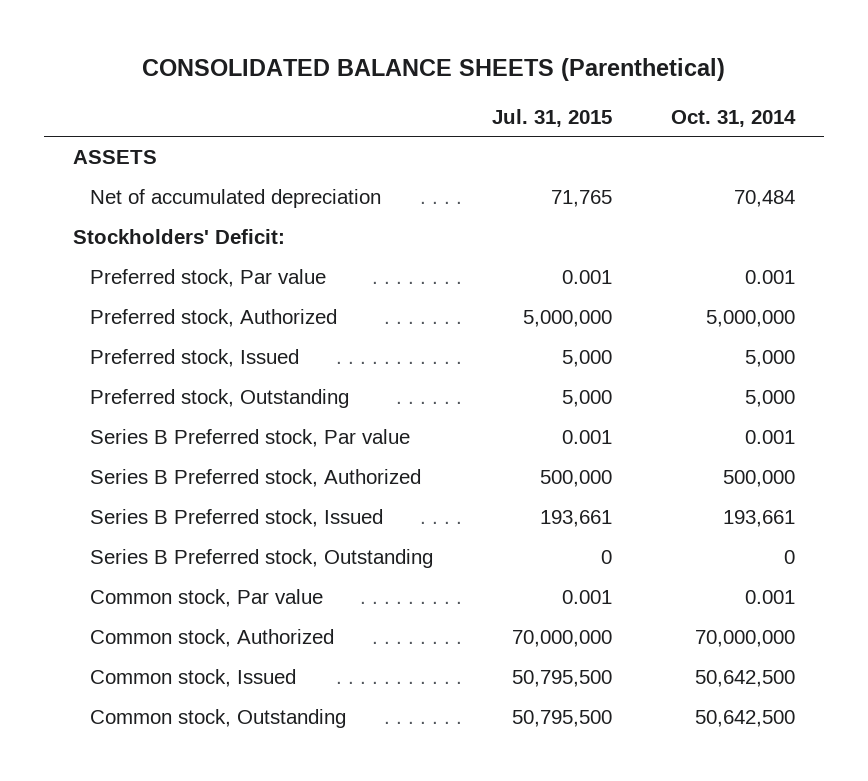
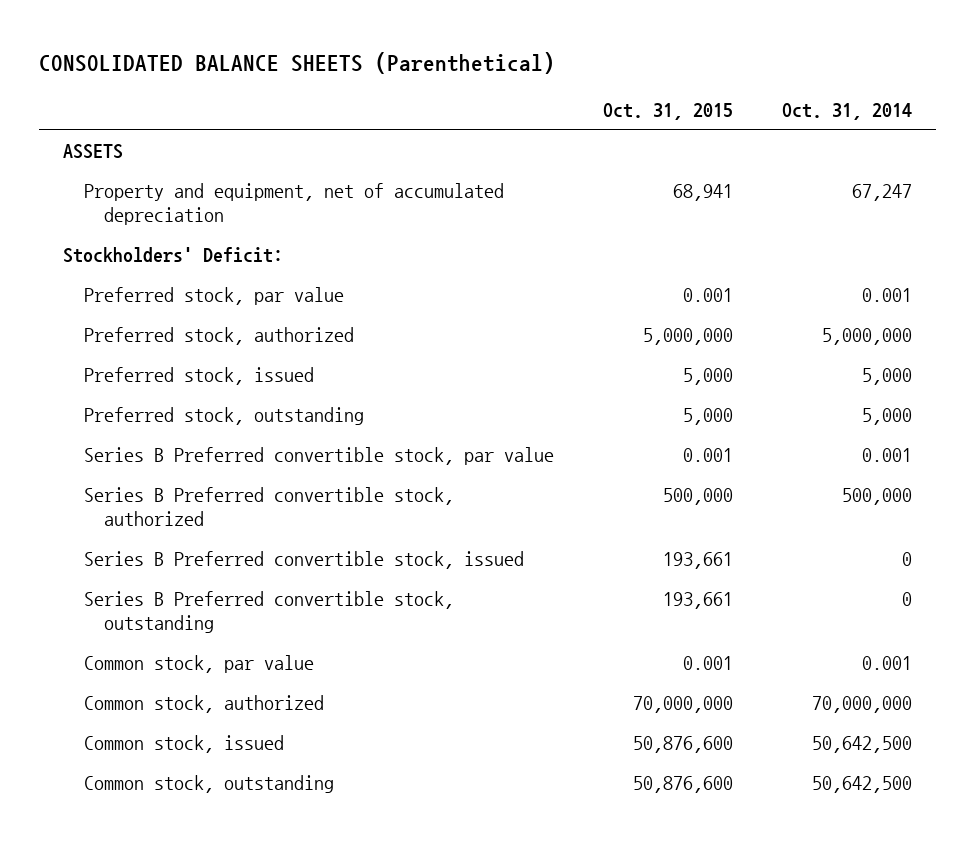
- | Jul. 31, 2015 | Oct. 31, 2014
+ | Oct. 31, 2015 | Oct. 31, 2014
- Net of accumulated depreciation | 71,765 | 70,484
+ Property and equipment, net of accumulated depreciation | 68,941 | 67,247
- Preferred stock, Par value | 0.001 | 0.001
- Preferred stock, Authorized | 5,000,000 | 5,000,000
- Preferred stock, Issued | 5,000 | 5,000
- Preferred stock, Outstanding | 5,000 | 5,000
- Series B Preferred stock, Par value | 0.001 | 0.001
- Series B Preferred stock, Authorized | 500,000 | 500,000
- Series B Preferred stock, Issued | 193,661 | 193,661
- Series B Preferred stock, Outstanding | 0 | 0
- Common stock, Par value | 0.001 | 0.001
- Common stock, Authorized | 70,000,000 | 70,000,000
- Common stock, Issued | 50,795,500 | 50,642,500
- Common stock, Outstanding | 50,795,500 | 50,642,500
+ Preferred stock, par value | 0.001 | 0.001
+ Preferred stock, authorized | 5,000,000 | 5,000,000
+ Preferred stock, issued | 5,000 | 5,000
+ Preferred stock, outstanding | 5,000 | 5,000
+ Series B Preferred convertible stock, par value | 0.001 | 0.001
+ Series B Preferred convertible stock, authorized | 500,000 | 500,000
+ Series B Preferred convertible stock, issued | 193,661 | 0
+ Series B Preferred convertible stock, outstanding | 193,661 | 0
+ Common stock, par value | 0.001 | 0.001
+ Common stock, authorized | 70,000,000 | 70,000,000
+ Common stock, issued | 50,876,600 | 50,642,500
+ Common stock, outstanding | 50,876,600 | 50,642,500

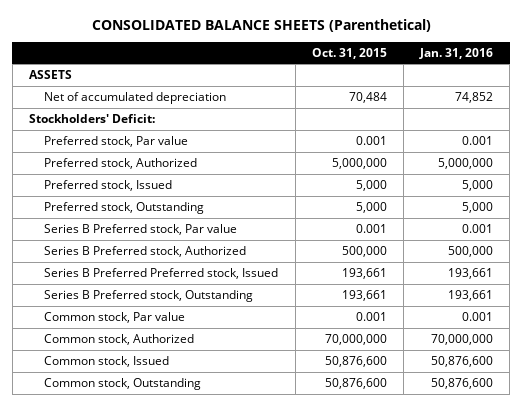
- | Oct. 31, 2015 | Oct. 31, 2014
+ | Oct. 31, 2015 | Jan. 31, 2016
- Property and equipment, net of accumulated depreciation | 68,941 | 67,247
+ Net of accumulated depreciation | 70,484 | 74,852
- Preferred stock, par value | 0.001 | 0.001
- Preferred stock, authorized | 5,000,000 | 5,000,000
- Preferred stock, issued | 5,000 | 5,000
- Preferred stock, outstanding | 5,000 | 5,000
- Series B Preferred convertible stock, par value | 0.001 | 0.001
- Series B Preferred convertible stock, authorized | 500,000 | 500,000
- Series B Preferred convertible stock, issued | 193,661 | 0
- Series B Preferred convertible stock, outstanding | 193,661 | 0
- Common stock, par value | 0.001 | 0.001
- Common stock, authorized | 70,000,000 | 70,000,000
- Common stock, issued | 50,876,600 | 50,642,500
- Common stock, outstanding | 50,876,600 | 50,642,500
+ Preferred stock, Par value | 0.001 | 0.001
+ Preferred stock, Authorized | 5,000,000 | 5,000,000
+ Preferred stock, Issued | 5,000 | 5,000
+ Preferred stock, Outstanding | 5,000 | 5,000
+ Series B Preferred stock, Par value | 0.001 | 0.001
+ Series B Preferred stock, Authorized | 500,000 | 500,000
+ Series B Preferred Preferred stock, Issued | 193,661 | 193,661
+ Series B Preferred stock, Outstanding | 193,661 | 193,661
+ Common stock, Par value | 0.001 | 0.001
+ Common stock, Authorized | 70,000,000 | 70,000,000
+ Common stock, Issued | 50,876,600 | 50,876,600
+ Common stock, Outstanding | 50,876,600 | 50,876,600

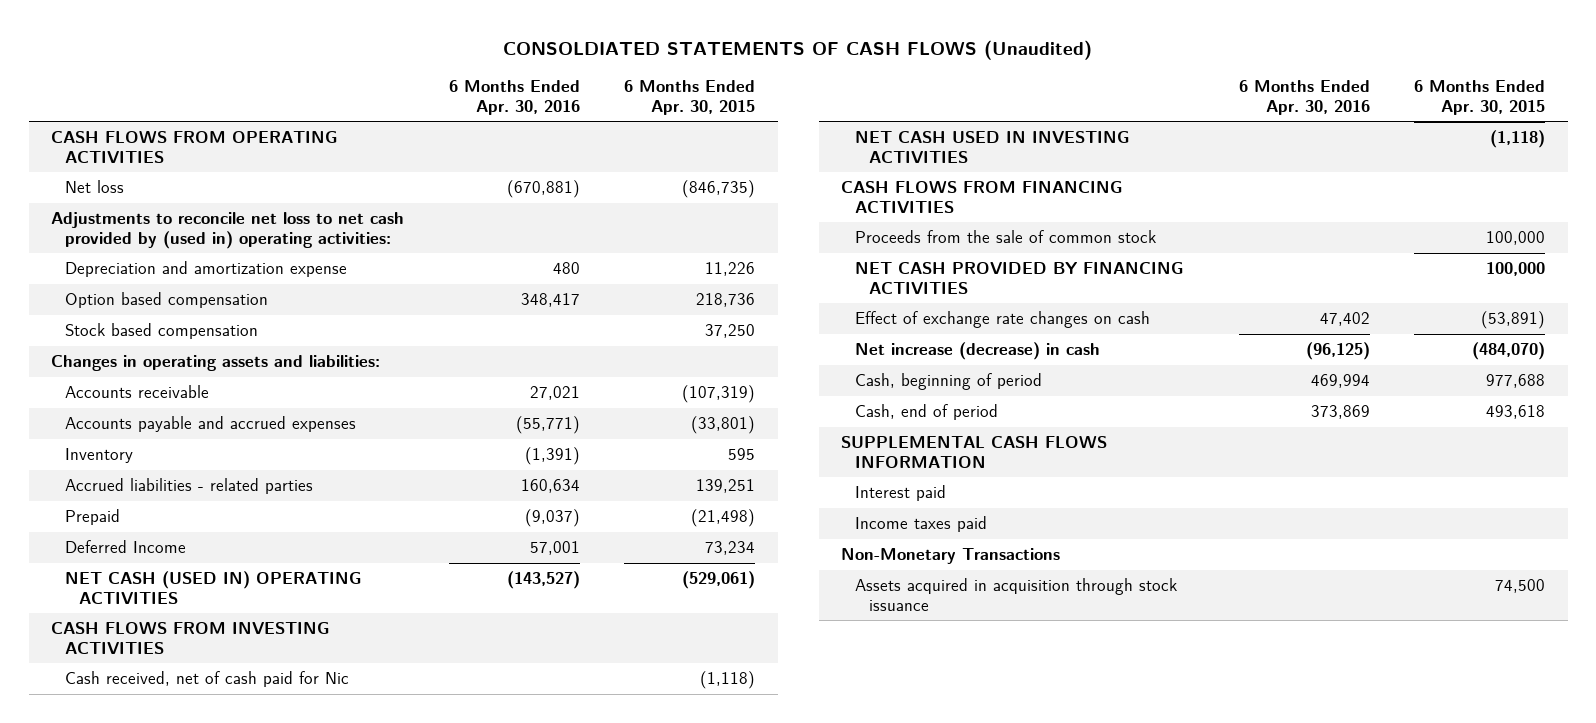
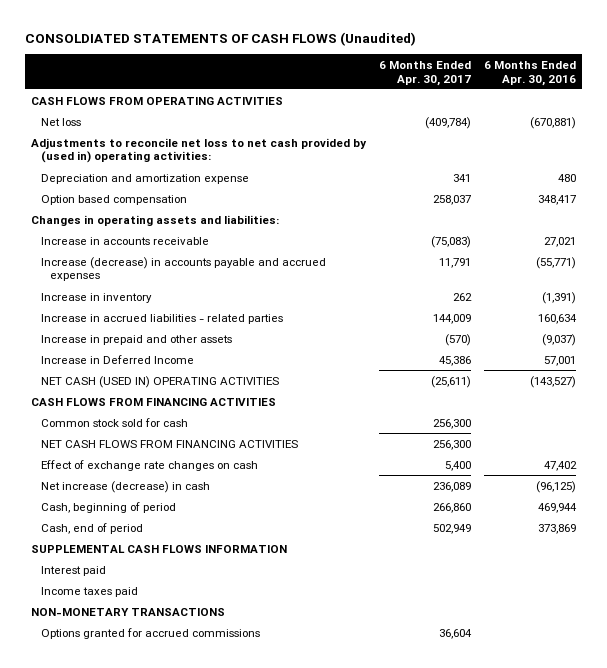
- | 6 Months Ended Apr. 30, 2016 | 6 Months Ended Apr. 30, 2015
+ | 6 Months Ended Apr. 30, 2017 | 6 Months Ended Apr. 30, 2016
- Stock based compensation | | 37,250
- Accounts receivable | 27,021 | (107,319)
- Accounts payable and accrued expenses | (55,771) | (33,801)
- Inventory | (1,391) | 595
- Accrued liabilities - related parties | 160,634 | 139,251
- Prepaid | (9,037) | (21,498)
- Deferred Income | 57,001 | 73,234
+ Increase in accounts receivable | (75,083) | 27,021
+ Increase (decrease) in accounts payable and accrued expenses | 11,791 | (55,771)
+ Increase in inventory | 262 | (1,391)
+ Increase in accrued liabilities - related parties | 144,009 | 160,634
+ Increase in prepaid and other assets | (570) | (9,037)
+ Increase in Deferred Income | 45,386 | 57,001
- CASH FLOWS FROM INVESTING ACTIVITIES
- Cash received, net of cash paid for Nic | | (1,118)
- NET CASH USED IN INVESTING ACTIVITIES | | (1,118)
- Proceeds from the sale of common stock | | 100,000
- NET CASH PROVIDED BY FINANCING ACTIVITIES | | 100,000
+ Common stock sold for cash | 256,300 |
+ NET CASH FLOWS FROM FINANCING ACTIVITIES | 256,300 |
- Cash, beginning of period | 469,994 | 977,688
+ Cash, beginning of period | 266,860 | 469,944
- Non-Monetary Transactions
- Assets acquired in acquisition through stock issuance | | 74,500
+ NON-MONETARY TRANSACTIONS
+ Options granted for accrued commissions | 36,604 |

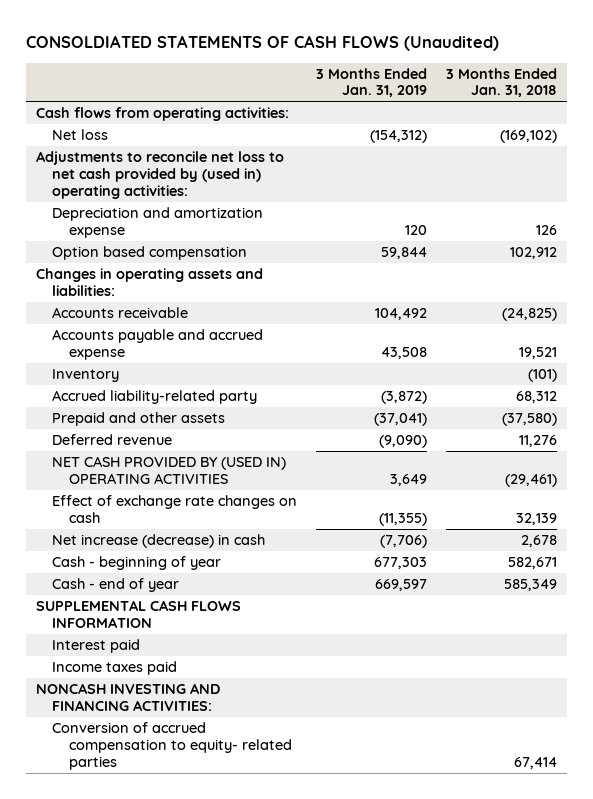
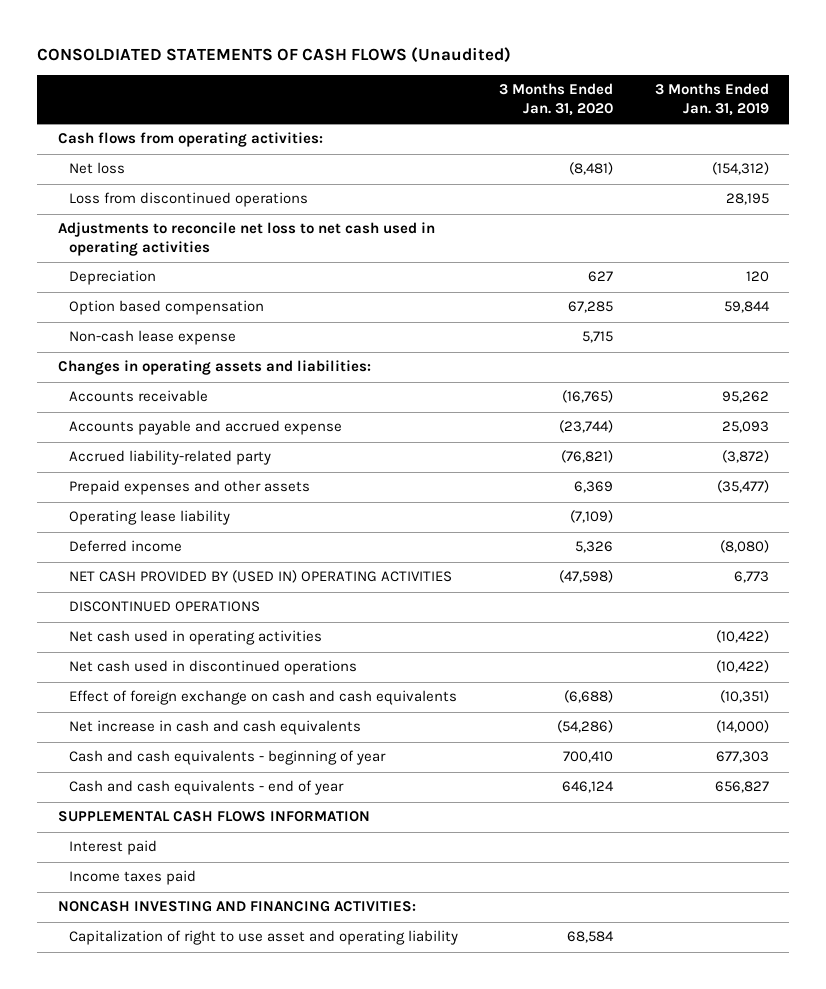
- | 3 Months Ended Jan. 31, 2019 | 3 Months Ended Jan. 31, 2018
+ | 3 Months Ended Jan. 31, 2020 | 3 Months Ended Jan. 31, 2019
- Adjustments to reconcile net loss to net cash provided by (used in) operating activities:
- Depreciation and amortization expense | 120 | 126
+ Loss from discontinued operations | | 28,195
+ Adjustments to reconcile net loss to net cash used in operating activities
+ Depreciation | 627 | 120
+ Non-cash lease expense | 5,715 |
- Accounts receivable | 104,492 | (24,825)
- Accounts payable and accrued expense | 43,508 | 19,521
- Inventory | | (101)
+ Accounts receivable | (16,765) | 95,262
+ Accounts payable and accrued expense | (23,744) | 25,093
- Prepaid and other assets | (37,041) | (37,580)
- Deferred revenue | (9,090) | 11,276
- NET CASH PROVIDED BY (USED IN) OPERATING ACTIVITIES | 3,649 | (29,461)
- Effect of exchange rate changes on cash | (11,355) | 32,139
- Net increase (decrease) in cash | (7,706) | 2,678
- Cash - beginning of year | 677,303 | 582,671
- Cash - end of year | 669,597 | 585,349
+ Prepaid expenses and other assets | 6,369 | (35,477)
+ Operating lease liability | (7,109) |
+ Deferred income | 5,326 | (8,080)
+ NET CASH PROVIDED BY (USED IN) OPERATING ACTIVITIES | (47,598) | 6,773
+ DISCONTINUED OPERATIONS
+ Net cash used in operating activities | | (10,422)
+ Net cash used in discontinued operations | | (10,422)
+ Effect of foreign exchange on cash and cash equivalents | (6,688) | (10,351)
+ Net increase in cash and cash equivalents | (54,286) | (14,000)
+ Cash and cash equivalents - beginning of year | 700,410 | 677,303
+ Cash and cash equivalents - end of year | 646,124 | 656,827
- Conversion of accrued compensation to equity- related parties | | 67,414
+ Capitalization of right to use asset and operating liability | 68,584 |

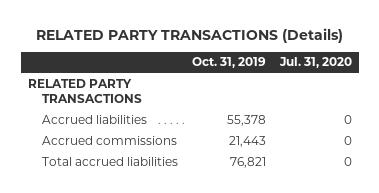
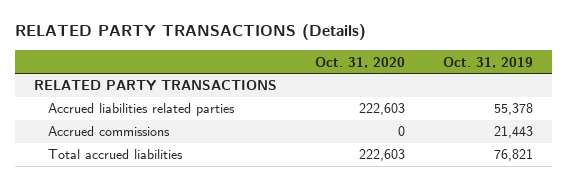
- | Oct. 31, 2019 | Jul. 31, 2020
+ | Oct. 31, 2020 | Oct. 31, 2019
- Accrued liabilities | 55,378 | 0
+ Accrued liabilities related parties | 222,603 | 55,378

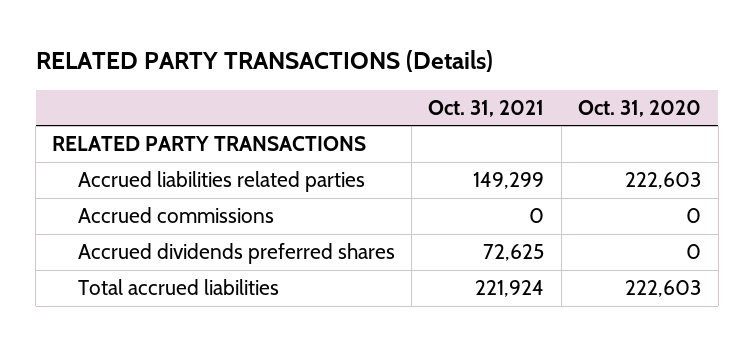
- | Oct. 31, 2020 | Oct. 31, 2019
+ | Oct. 31, 2021 | Oct. 31, 2020
+ Accrued dividends preferred shares | 72,625 | 0

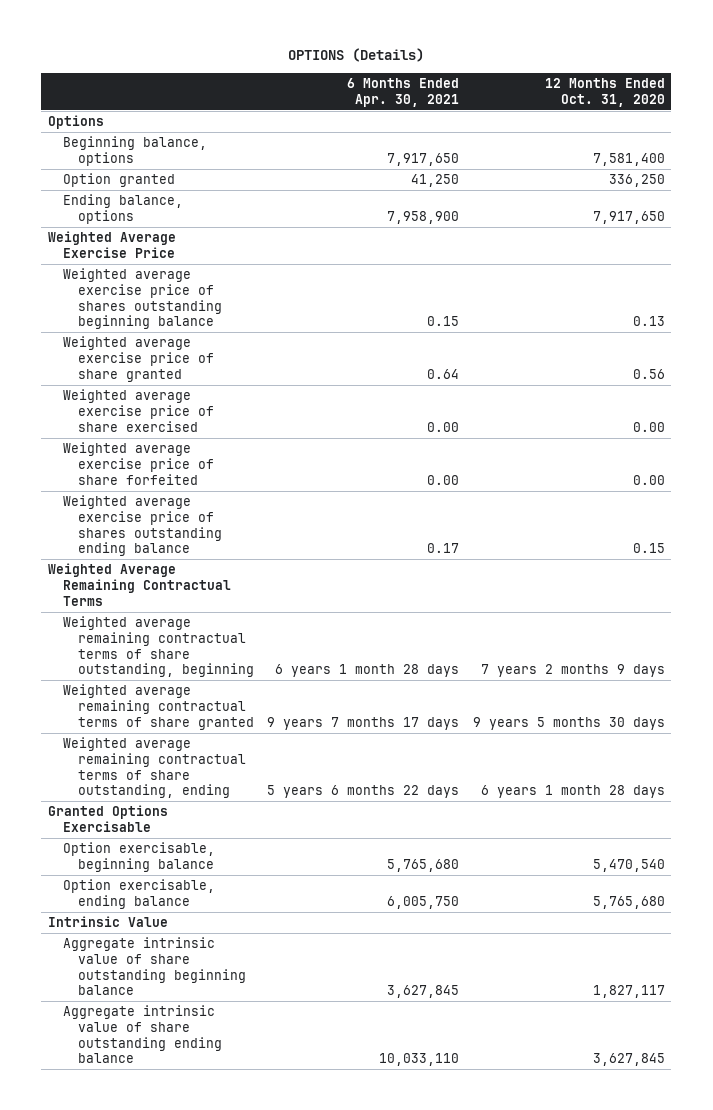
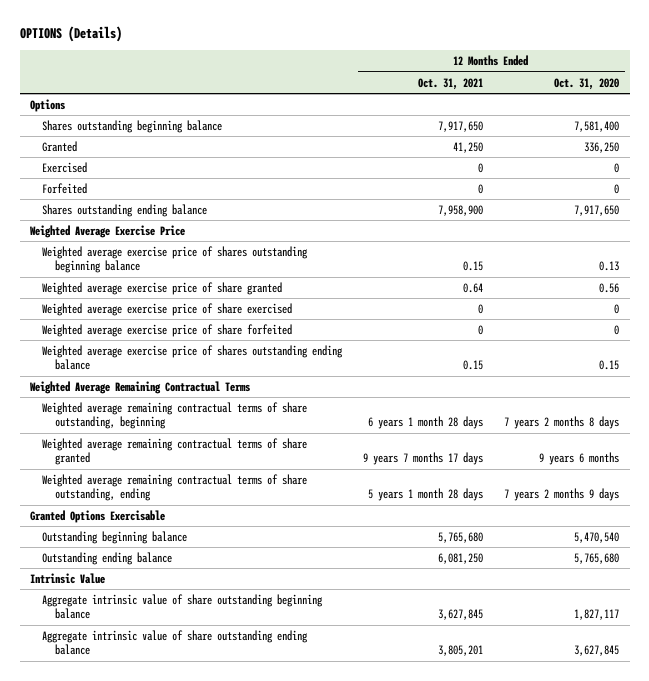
- | 6 Months Ended Apr. 30, 2021 | 12 Months Ended Oct. 31, 2020
+ | 12 Months Ended Oct. 31, 2021 | 12 Months Ended Oct. 31, 2020
- Beginning balance, options | 7,917,650 | 7,581,400
- Option granted | 41,250 | 336,250
- Ending balance, options | 7,958,900 | 7,917,650
+ Shares outstanding beginning balance | 7,917,650 | 7,581,400
+ Granted | 41,250 | 336,250
+ Exercised | 0 | 0
+ Forfeited | 0 | 0
+ Shares outstanding ending balance | 7,958,900 | 7,917,650
- Weighted average exercise price of share exercised | 0.00 | 0.00
- Weighted average exercise price of share forfeited | 0.00 | 0.00
+ Weighted average exercise price of share exercised | 0 | 0
+ Weighted average exercise price of share forfeited | 0 | 0
- Weighted average remaining contractual terms of share outstanding, beginning | 6 years 1 month 28 days | 7 years 2 months 9 days
- Weighted average remaining contractual terms of share granted | 9 years 7 months 17 days | 9 years 5 months 30 days
- Weighted average remaining contractual terms of share outstanding, ending | 5 years 6 months 22 days | 6 years 1 month 28 days
+ Weighted average remaining contractual terms of share outstanding, beginning | 6 years 1 month 28 days | 7 years 2 months 8 days
+ Weighted average remaining contractual terms of share granted | 9 years 7 months 17 days | 9 years 6 months
+ Weighted average remaining contractual terms of share outstanding, ending | 5 years 1 month 28 days | 7 years 2 months 9 days
- Option exercisable, beginning balance | 5,765,680 | 5,470,540
- Option exercisable, ending balance | 6,005,750 | 5,765,680
+ Outstanding beginning balance | 5,765,680 | 5,470,540
+ Outstanding ending balance | 6,081,250 | 5,765,680

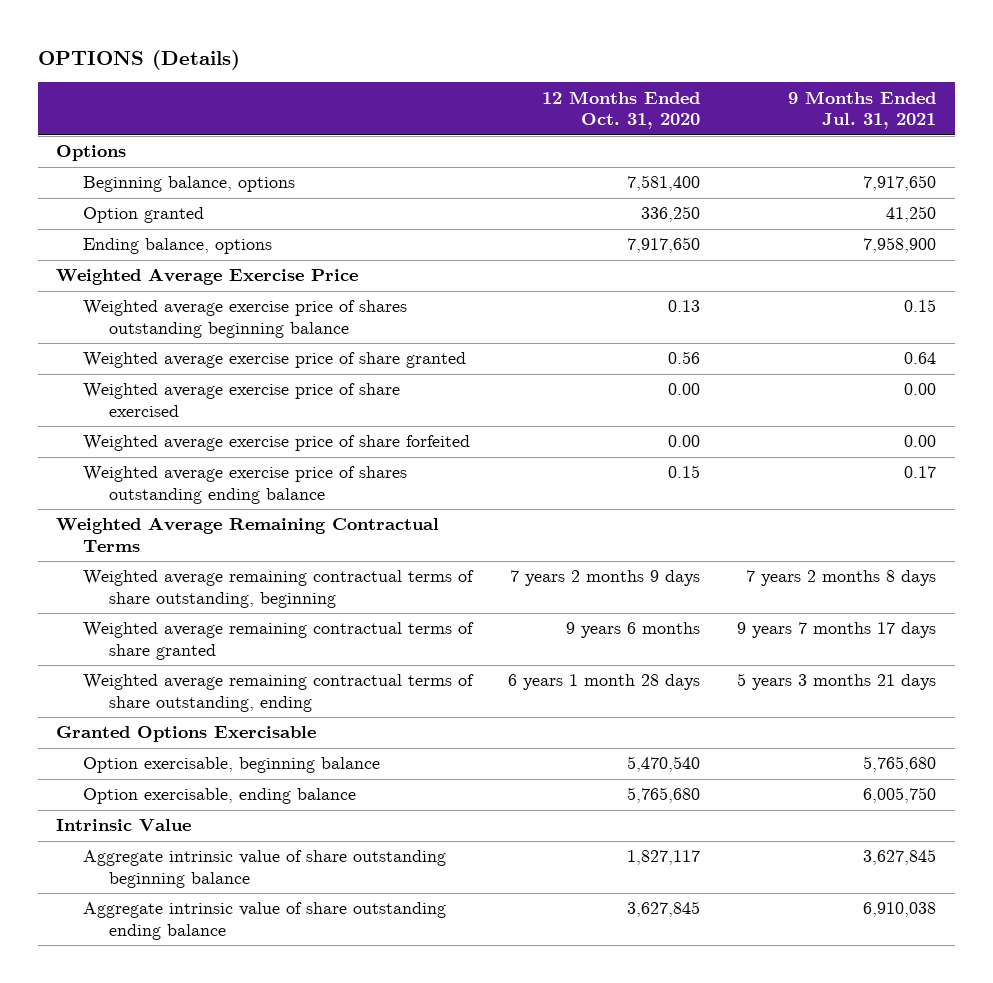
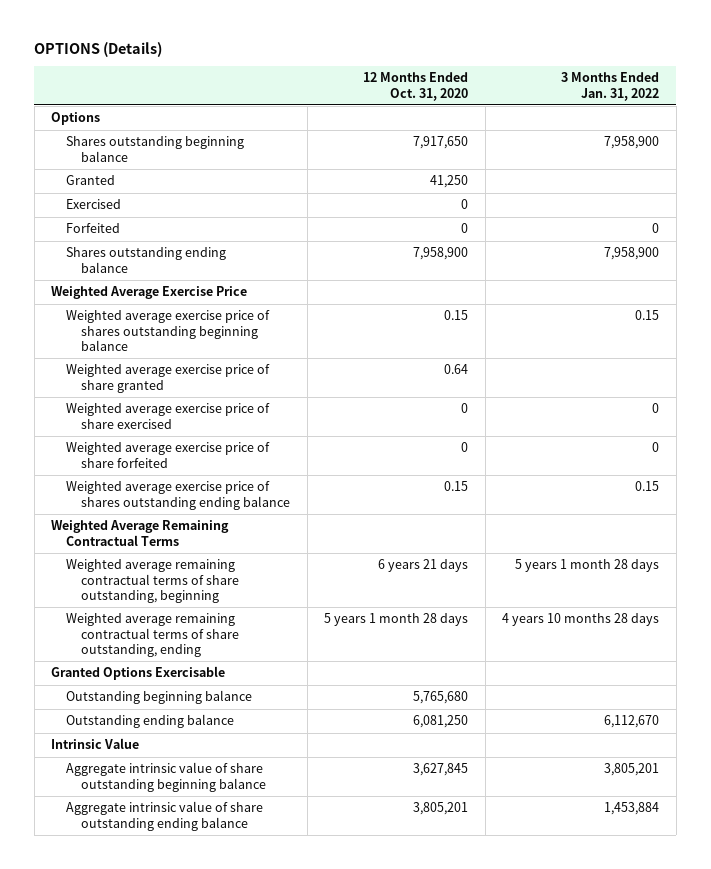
- | 12 Months Ended Oct. 31, 2020 | 9 Months Ended Jul. 31, 2021
+ | 12 Months Ended Oct. 31, 2020 | 3 Months Ended Jan. 31, 2022
- Beginning balance, options | 7,581,400 | 7,917,650
- Option granted | 336,250 | 41,250
- Ending balance, options | 7,917,650 | 7,958,900
+ Shares outstanding beginning balance | 7,917,650 | 7,958,900
+ Granted | 41,250 |
+ Exercised | 0 |
+ Forfeited | 0 | 0
+ Shares outstanding ending balance | 7,958,900 | 7,958,900
- Weighted average exercise price of shares outstanding beginning balance | 0.13 | 0.15
- Weighted average exercise price of share granted | 0.56 | 0.64
- Weighted average exercise price of share exercised | 0.00 | 0.00
- Weighted average exercise price of share forfeited | 0.00 | 0.00
+ Weighted average exercise price of shares outstanding beginning balance | 0.15 | 0.15
+ Weighted average exercise price of share granted | 0.64 |
+ Weighted average exercise price of share exercised | 0 | 0
+ Weighted average exercise price of share forfeited | 0 | 0
- Weighted average remaining contractual terms of share outstanding, beginning | 7 years 2 months 9 days | 7 years 2 months 8 days
- Weighted average remaining contractual terms of share granted | 9 years 6 months | 9 years 7 months 17 days
- Weighted average remaining contractual terms of share outstanding, ending | 6 years 1 month 28 days | 5 years 3 months 21 days
+ Weighted average remaining contractual terms of share outstanding, beginning | 6 years 21 days | 5 years 1 month 28 days
+ Weighted average remaining contractual terms of share outstanding, ending | 5 years 1 month 28 days | 4 years 10 months 28 days
- Option exercisable, beginning balance | 5,470,540 | 5,765,680
- Option exercisable, ending balance | 5,765,680 | 6,005,750
+ Outstanding beginning balance | 5,765,680 |
+ Outstanding ending balance | 6,081,250 | 6,112,670
- Aggregate intrinsic value of share outstanding beginning balance | 1,827,117 | 3,627,845
- Aggregate intrinsic value of share outstanding ending balance | 3,627,845 | 6,910,038
+ Aggregate intrinsic value of share outstanding beginning balance | 3,627,845 | 3,805,201
+ Aggregate intrinsic value of share outstanding ending balance | 3,805,201 | 1,453,884

